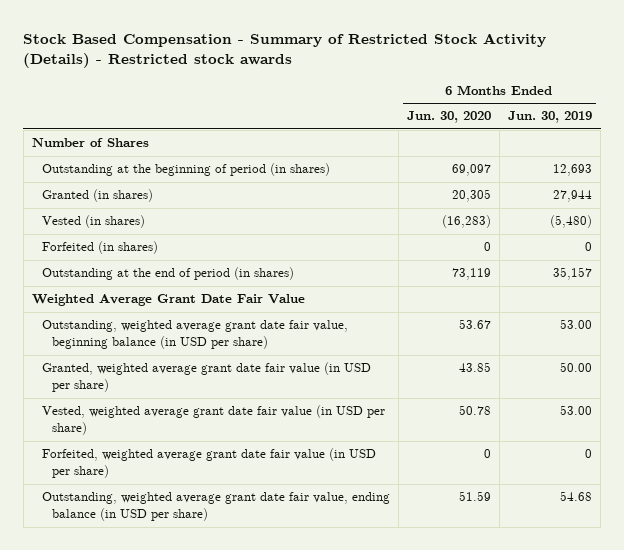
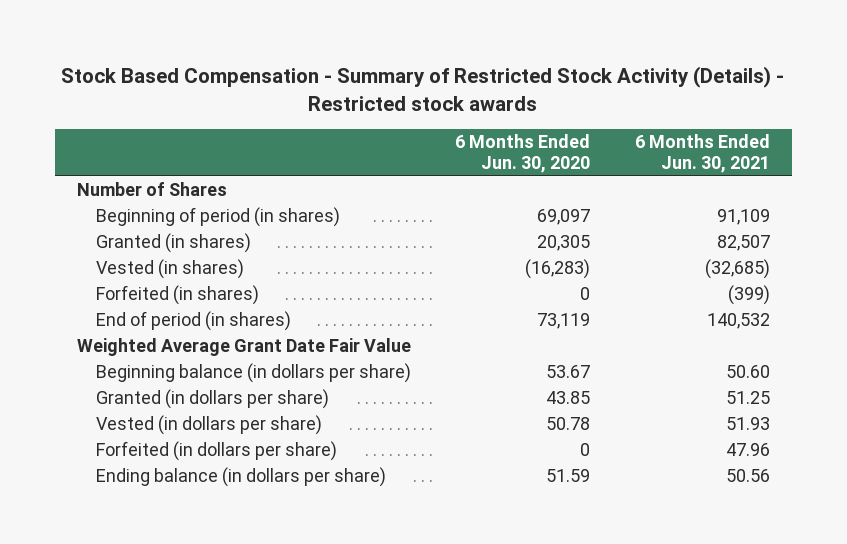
- | 6 Months Ended Jun. 30, 2020 | 6 Months Ended Jun. 30, 2019
+ | 6 Months Ended Jun. 30, 2020 | 6 Months Ended Jun. 30, 2021
- Outstanding at the beginning of period (in shares) | 69,097 | 12,693
+ Beginning of period (in shares) | 69,097 | 91,109
- Outstanding at the end of period (in shares) | 73,119 | 35,157
+ End of period (in shares) | 73,119 | 140,532
- Outstanding, weighted average grant date fair value, beginning balance (in USD per share) | 53.67 | 53.00
- Granted, weighted average grant date fair value (in USD per share) | 43.85 | 50.00
- Vested, weighted average grant date fair value (in USD per share) | 50.78 | 53.00
- Forfeited, weighted average grant date fair value (in USD per share) | 0 | 0
- Outstanding, weighted average grant date fair value, ending balance (in USD per share) | 51.59 | 54.68
+ Beginning balance (in dollars per share) | 53.67 | 50.60
+ Granted (in dollars per share) | 43.85 | 51.25
+ Vested (in dollars per share) | 50.78 | 51.93
+ Forfeited (in dollars per share) | 0 | 47.96
+ Ending balance (in dollars per share) | 51.59 | 50.56

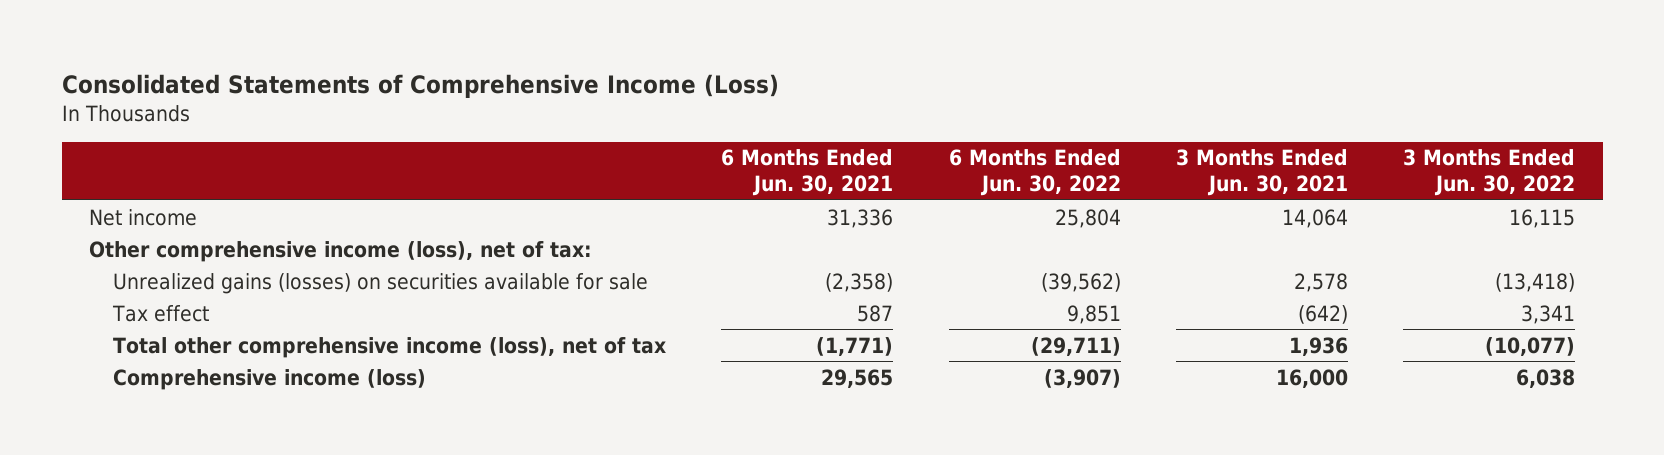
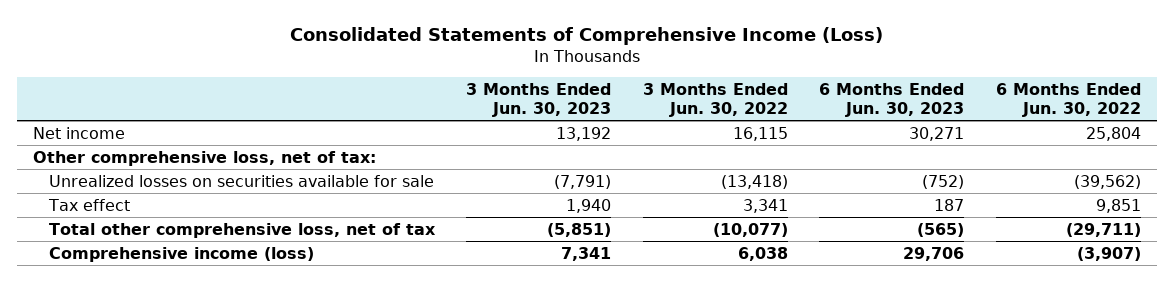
- | 6 Months Ended Jun. 30, 2021 | 6 Months Ended Jun. 30, 2022 | 3 Months Ended Jun. 30, 2021 | 3 Months Ended Jun. 30, 2022
+ | 3 Months Ended Jun. 30, 2023 | 3 Months Ended Jun. 30, 2022 | 6 Months Ended Jun. 30, 2023 | 6 Months Ended Jun. 30, 2022
- Other comprehensive income (loss), net of tax:
- Unrealized gains (losses) on securities available for sale | (2,358) | (39,562) | 2,578 | (13,418)
+ Other comprehensive loss, net of tax:
+ Unrealized losses on securities available for sale | (7,791) | (13,418) | (752) | (39,562)
- Total other comprehensive income (loss), net of tax | (1,771) | (29,711) | 1,936 | (10,077)
+ Total other comprehensive loss, net of tax | (5,851) | (10,077) | (565) | (29,711)

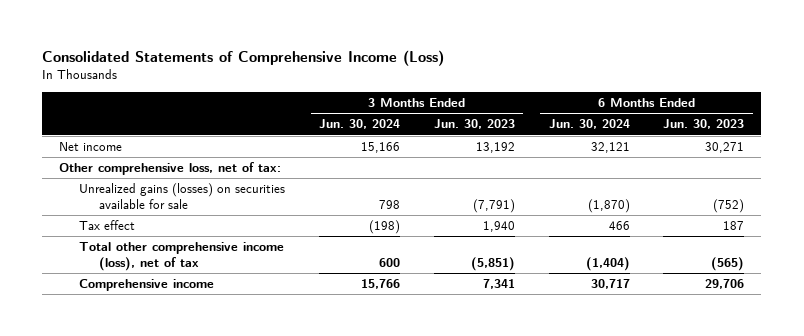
- | 3 Months Ended Jun. 30, 2023 | 3 Months Ended Jun. 30, 2022 | 6 Months Ended Jun. 30, 2023 | 6 Months Ended Jun. 30, 2022
+ | 3 Months Ended Jun. 30, 2024 | 3 Months Ended Jun. 30, 2023 | 6 Months Ended Jun. 30, 2024 | 6 Months Ended Jun. 30, 2023
- Unrealized losses on securities available for sale | (7,791) | (13,418) | (752) | (39,562)
+ Unrealized gains (losses) on securities available for sale | 798 | (7,791) | (1,870) | (752)
- Total other comprehensive loss, net of tax | (5,851) | (10,077) | (565) | (29,711)
- Comprehensive income (loss) | 7,341 | 6,038 | 29,706 | (3,907)
+ Total other comprehensive income (loss), net of tax | 600 | (5,851) | (1,404) | (565)
+ Comprehensive income | 15,766 | 7,341 | 30,717 | 29,706

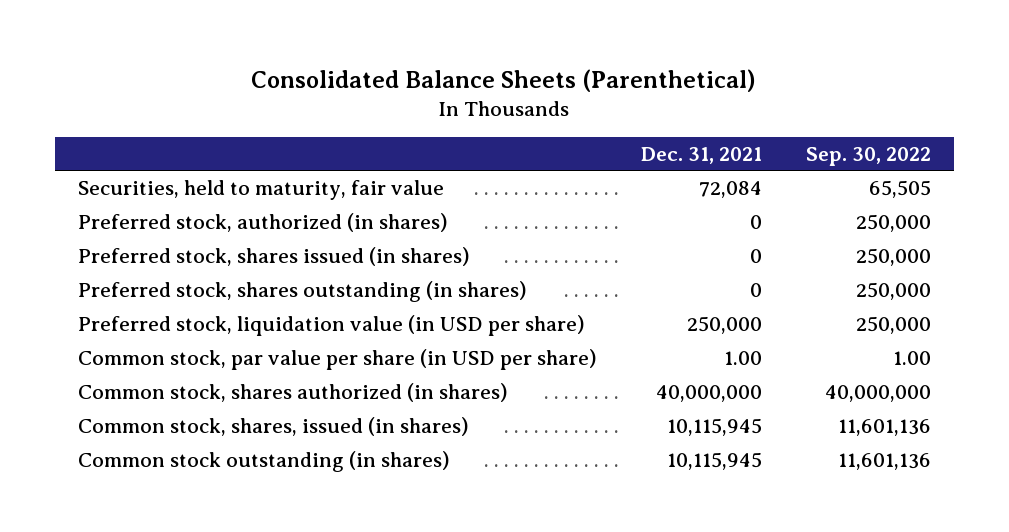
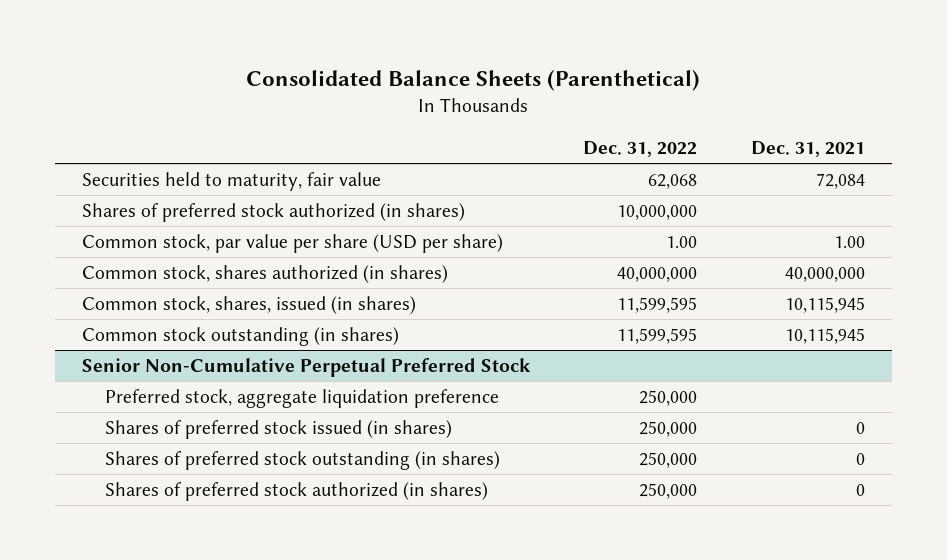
- | Dec. 31, 2021 | Sep. 30, 2022
+ | Dec. 31, 2022 | Dec. 31, 2021
- Securities, held to maturity, fair value | 72,084 | 65,505
- Preferred stock, authorized (in shares) | 0 | 250,000
- Preferred stock, shares issued (in shares) | 0 | 250,000
- Preferred stock, shares outstanding (in shares) | 0 | 250,000
- Preferred stock, liquidation value (in USD per share) | 250,000 | 250,000
- Common stock, par value per share (in USD per share) | 1.00 | 1.00
+ Securities held to maturity, fair value | 62,068 | 72,084
+ Shares of preferred stock authorized (in shares) | 10,000,000 |
+ Common stock, par value per share (USD per share) | 1.00 | 1.00
+ Senior Non-Cumulative Perpetual Preferred Stock
+ Preferred stock, aggregate liquidation preference | 250,000 |
+ Shares of preferred stock issued (in shares) | 250,000 | 0
+ Shares of preferred stock outstanding (in shares) | 250,000 | 0
+ Shares of preferred stock authorized (in shares) | 250,000 | 0

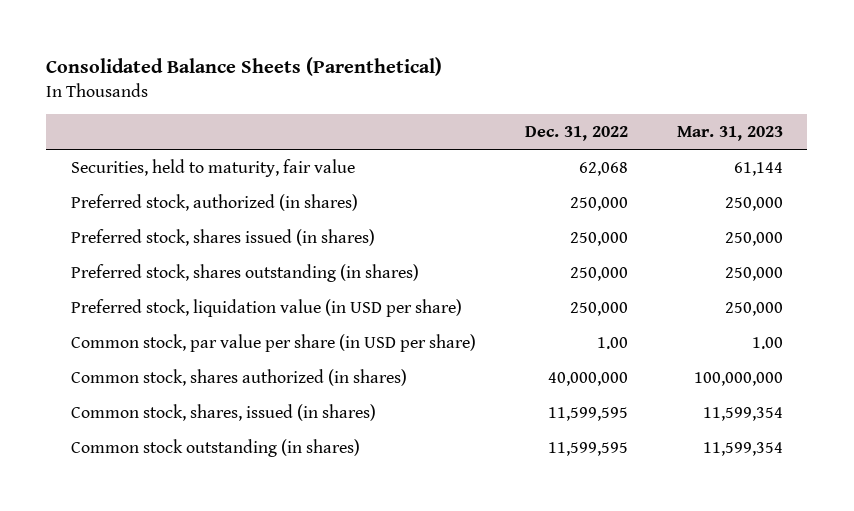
- | Dec. 31, 2022 | Dec. 31, 2021
+ | Dec. 31, 2022 | Mar. 31, 2023
- Securities held to maturity, fair value | 62,068 | 72,084
- Shares of preferred stock authorized (in shares) | 10,000,000 |
- Common stock, par value per share (USD per share) | 1.00 | 1.00
+ Securities, held to maturity, fair value | 62,068 | 61,144
+ Preferred stock, authorized (in shares) | 250,000 | 250,000
+ Preferred stock, shares issued (in shares) | 250,000 | 250,000
+ Preferred stock, shares outstanding (in shares) | 250,000 | 250,000
+ Preferred stock, liquidation value (in USD per share) | 250,000 | 250,000
+ Common stock, par value per share (in USD per share) | 1.00 | 1.00
- Senior Non-Cumulative Perpetual Preferred Stock
- Preferred stock, aggregate liquidation preference | 250,000 |
- Shares of preferred stock issued (in shares) | 250,000 | 0
- Shares of preferred stock outstanding (in shares) | 250,000 | 0
- Shares of preferred stock authorized (in shares) | 250,000 | 0

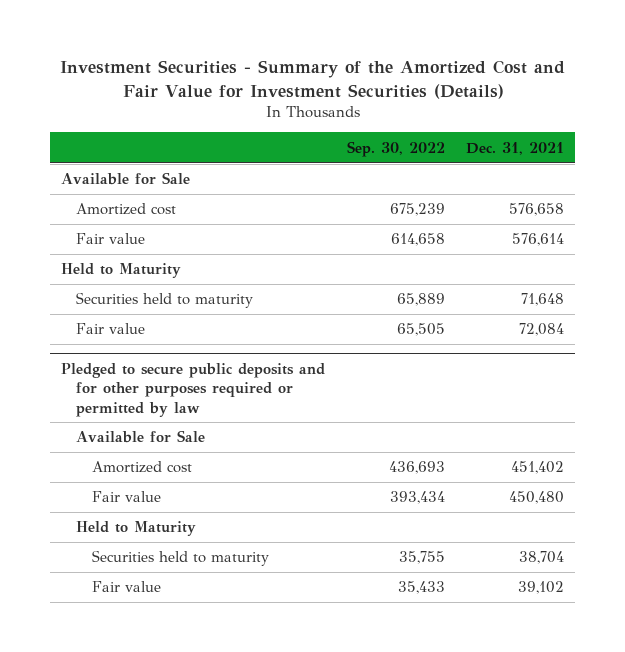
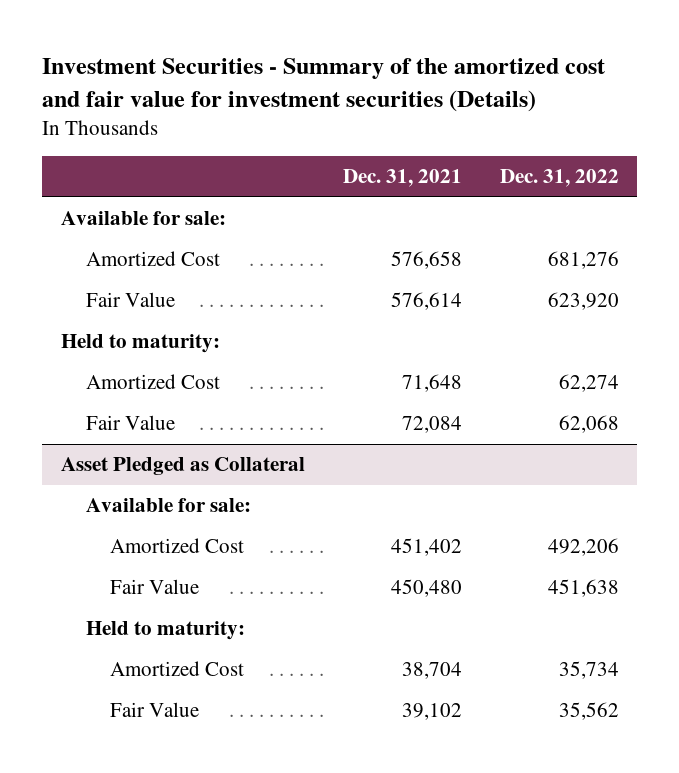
- Investment Securities - Summary of the Amortized Cost and Fair Value for Investment Securities (Details)
+ Investment Securities - Summary of the amortized cost and fair value for investment securities (Details)
- | Sep. 30, 2022 | Dec. 31, 2021
+ | Dec. 31, 2021 | Dec. 31, 2022
- Available for Sale
- Amortized cost | 675,239 | 576,658
- Fair value | 614,658 | 576,614
- Held to Maturity
- Securities held to maturity | 65,889 | 71,648
- Fair value | 65,505 | 72,084
- Pledged to secure public deposits and for other purposes required or permitted by law
- Available for Sale
- Amortized cost | 436,693 | 451,402
- Fair value | 393,434 | 450,480
- Held to Maturity
- Securities held to maturity | 35,755 | 38,704
- Fair value | 35,433 | 39,102
+ Available for sale:
+ Amortized Cost | 576,658 | 681,276
+ Fair Value | 576,614 | 623,920
+ Held to maturity:
+ Amortized Cost | 71,648 | 62,274
+ Fair Value | 72,084 | 62,068
+ Asset Pledged as Collateral
+ Available for sale:
+ Amortized Cost | 451,402 | 492,206
+ Fair Value | 450,480 | 451,638
+ Held to maturity:
+ Amortized Cost | 38,704 | 35,734
+ Fair Value | 39,102 | 35,562

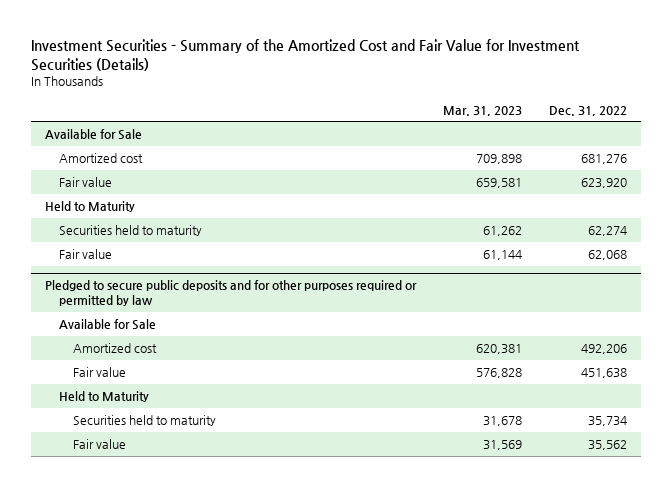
- Investment Securities - Summary of the amortized cost and fair value for investment securities (Details)
+ Investment Securities - Summary of the Amortized Cost and Fair Value for Investment Securities (Details)
- | Dec. 31, 2021 | Dec. 31, 2022
+ | Mar. 31, 2023 | Dec. 31, 2022
- Available for sale:
- Amortized Cost | 576,658 | 681,276
- Fair Value | 576,614 | 623,920
- Held to maturity:
- Amortized Cost | 71,648 | 62,274
- Fair Value | 72,084 | 62,068
- Asset Pledged as Collateral
- Available for sale:
- Amortized Cost | 451,402 | 492,206
- Fair Value | 450,480 | 451,638
- Held to maturity:
- Amortized Cost | 38,704 | 35,734
- Fair Value | 39,102 | 35,562
+ Available for Sale
+ Amortized cost | 709,898 | 681,276
+ Fair value | 659,581 | 623,920
+ Held to Maturity
+ Securities held to maturity | 61,262 | 62,274
+ Fair value | 61,144 | 62,068
+ Pledged to secure public deposits and for other purposes required or permitted by law
+ Available for Sale
+ Amortized cost | 620,381 | 492,206
+ Fair value | 576,828 | 451,638
+ Held to Maturity
+ Securities held to maturity | 31,678 | 35,734
+ Fair value | 31,569 | 35,562

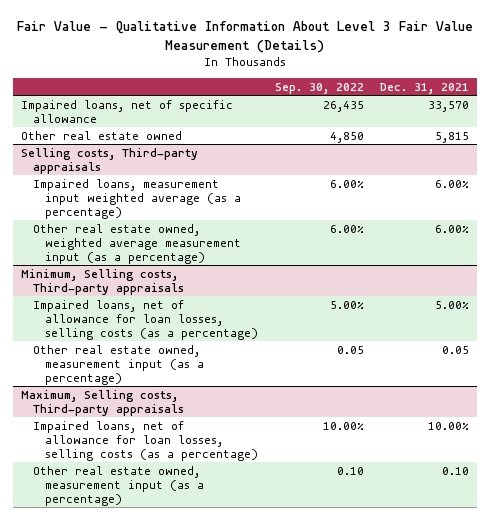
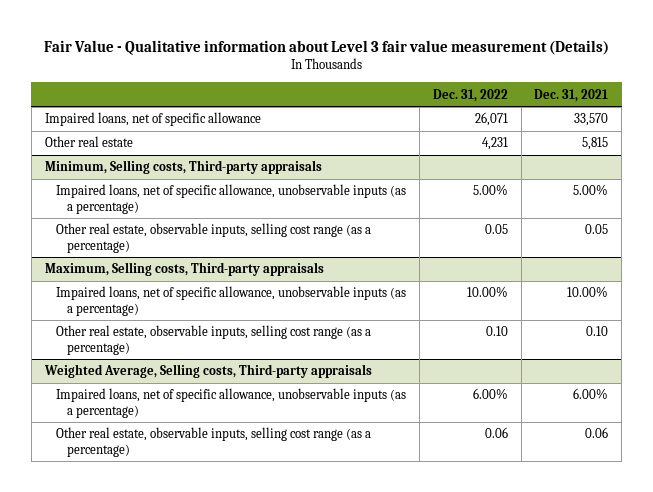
- Fair Value - Qualitative Information About Level 3 Fair Value Measurement (Details)
+ Fair Value - Qualitative information about Level 3 fair value measurement (Details)
- | Sep. 30, 2022 | Dec. 31, 2021
+ | Dec. 31, 2022 | Dec. 31, 2021
- Other real estate owned | 4,850 | 5,815
- Selling costs, Third-party appraisals
- Impaired loans, measurement input weighted average (as a percentage) | 6.00% | 6.00%
- Other real estate owned, weighted average measurement input (as a percentage) | 6.00% | 6.00%
+ Other real estate | 4,231 | 5,815
@ Minimum, Selling costs, Third-party appraisals
- Impaired loans, net of allowance for loan losses, selling costs (as a percentage) | 5.00% | 5.00%
- Other real estate owned, measurement input (as a percentage) | 0.05 | 0.05
+ Impaired loans, net of specific allowance, unobservable inputs (as a percentage) | 5.00% | 5.00%
+ Other real estate, observable inputs, selling cost range (as a percentage) | 0.05 | 0.05
@ Maximum, Selling costs, Third-party appraisals
- Impaired loans, net of allowance for loan losses, selling costs (as a percentage) | 10.00% | 10.00%
- Other real estate owned, measurement input (as a percentage) | 0.10 | 0.10
+ Impaired loans, net of specific allowance, unobservable inputs (as a percentage) | 10.00% | 10.00%
+ Other real estate, observable inputs, selling cost range (as a percentage) | 0.10 | 0.10
+ Weighted Average, Selling costs, Third-party appraisals
+ Impaired loans, net of specific allowance, unobservable inputs (as a percentage) | 6.00% | 6.00%
+ Other real estate, observable inputs, selling cost range (as a percentage) | 0.06 | 0.06

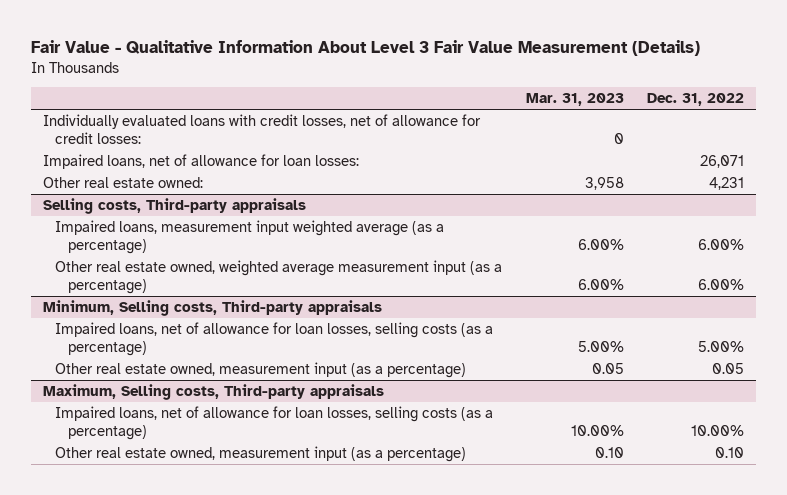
- Fair Value - Qualitative information about Level 3 fair value measurement (Details)
+ Fair Value - Qualitative Information About Level 3 Fair Value Measurement (Details)
- | Dec. 31, 2022 | Dec. 31, 2021
+ | Mar. 31, 2023 | Dec. 31, 2022
- Impaired loans, net of specific allowance | 26,071 | 33,570
- Other real estate | 4,231 | 5,815
+ Individually evaluated loans with credit losses, net of allowance for credit losses: | 0 |
+ Impaired loans, net of allowance for loan losses: | | 26,071
+ Other real estate owned: | 3,958 | 4,231
+ Selling costs, Third-party appraisals
+ Impaired loans, measurement input weighted average (as a percentage) | 6.00% | 6.00%
+ Other real estate owned, weighted average measurement input (as a percentage) | 6.00% | 6.00%
@ Minimum, Selling costs, Third-party appraisals
- Impaired loans, net of specific allowance, unobservable inputs (as a percentage) | 5.00% | 5.00%
- Other real estate, observable inputs, selling cost range (as a percentage) | 0.05 | 0.05
+ Impaired loans, net of allowance for loan losses, selling costs (as a percentage) | 5.00% | 5.00%
+ Other real estate owned, measurement input (as a percentage) | 0.05 | 0.05
@ Maximum, Selling costs, Third-party appraisals
- Impaired loans, net of specific allowance, unobservable inputs (as a percentage) | 10.00% | 10.00%
- Other real estate, observable inputs, selling cost range (as a percentage) | 0.10 | 0.10
- Weighted Average, Selling costs, Third-party appraisals
- Impaired loans, net of specific allowance, unobservable inputs (as a percentage) | 6.00% | 6.00%
- Other real estate, observable inputs, selling cost range (as a percentage) | 0.06 | 0.06
@ Maximum, Selling costs, Third-party appraisals
+ Impaired loans, net of allowance for loan losses, selling costs (as a percentage) | 10.00% | 10.00%
+ Other real estate owned, measurement input (as a percentage) | 0.10 | 0.10

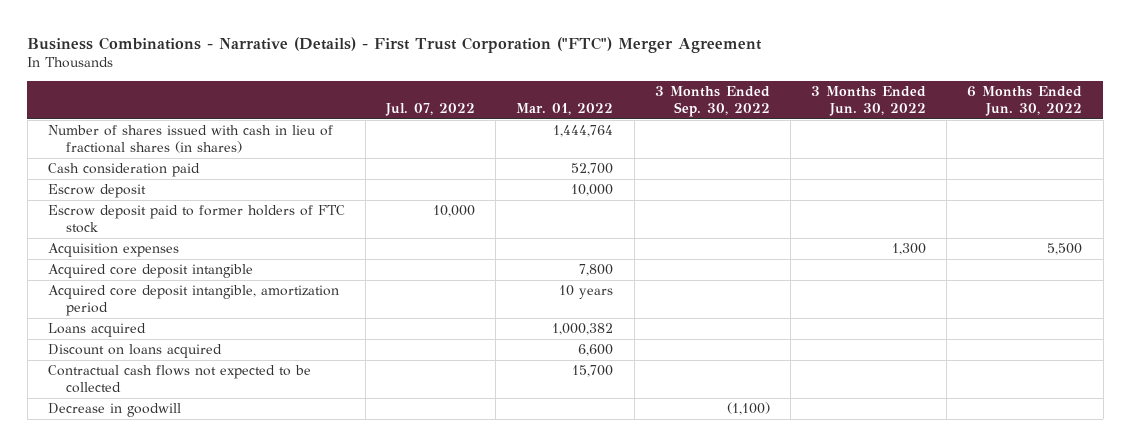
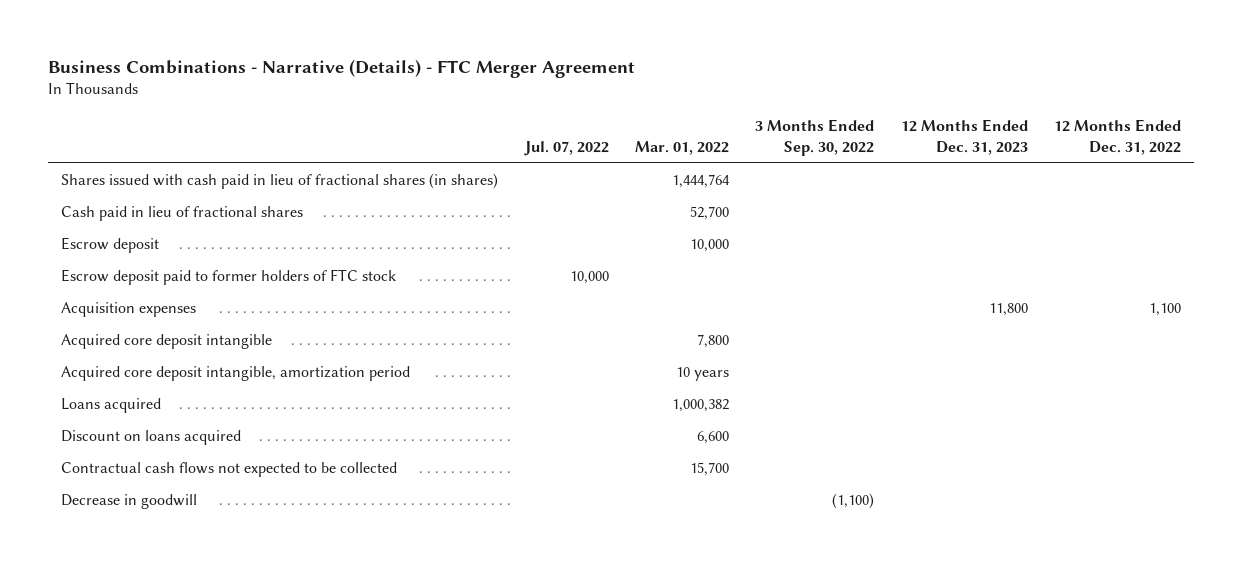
- Business Combinations - Narrative (Details) - First Trust Corporation ("FTC") Merger Agreement
+ Business Combinations - Narrative (Details) - FTC Merger Agreement
- | Jul. 07, 2022 | Mar. 01, 2022 | 3 Months Ended Sep. 30, 2022 | 3 Months Ended Jun. 30, 2022 | 6 Months Ended Jun. 30, 2022
+ | Jul. 07, 2022 | Mar. 01, 2022 | 3 Months Ended Sep. 30, 2022 | 12 Months Ended Dec. 31, 2023 | 12 Months Ended Dec. 31, 2022
- Number of shares issued with cash in lieu of fractional shares (in shares) | | 1,444,764 | | |
- Cash consideration paid | | 52,700 | | |
+ Shares issued with cash paid in lieu of fractional shares (in shares) | | 1,444,764 | | |
+ Cash paid in lieu of fractional shares | | 52,700 | | |

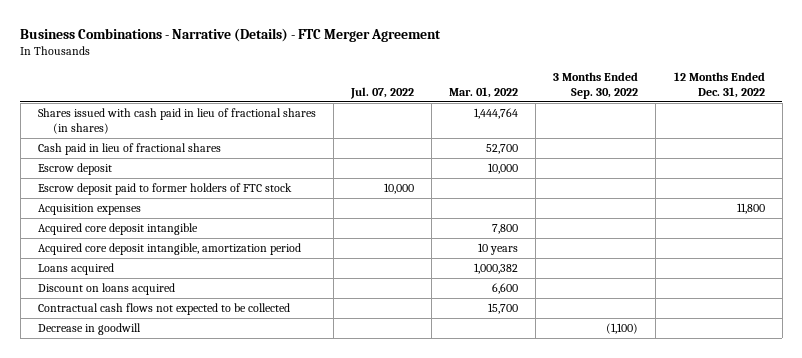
- | Jul. 07, 2022 | Mar. 01, 2022 | 3 Months Ended Sep. 30, 2022 | 12 Months Ended Dec. 31, 2023 | 12 Months Ended Dec. 31, 2022
+ | Jul. 07, 2022 | Mar. 01, 2022 | 3 Months Ended Sep. 30, 2022 | 12 Months Ended Dec. 31, 2022
- Acquisition expenses | | | | 11,800 | 1,100
+ Acquisition expenses | | | | 11,800

